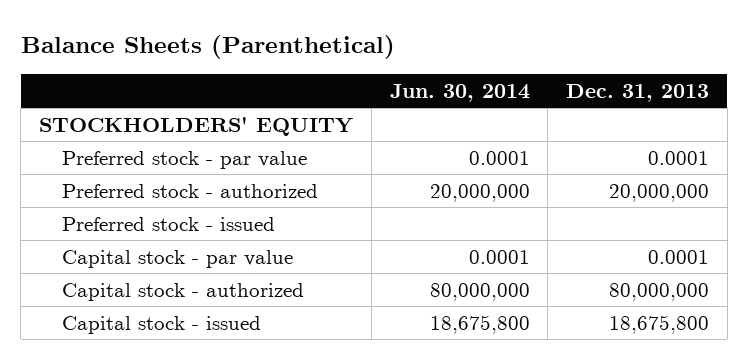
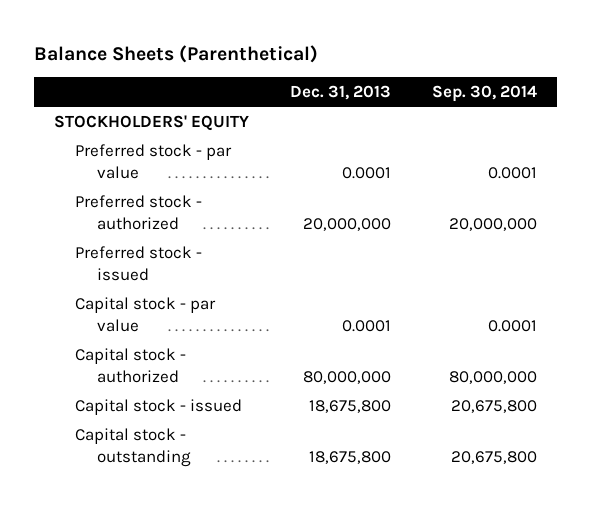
- | Jun. 30, 2014 | Dec. 31, 2013
+ | Dec. 31, 2013 | Sep. 30, 2014
+ Capital stock - outstanding | 18,675,800 | 20,675,800

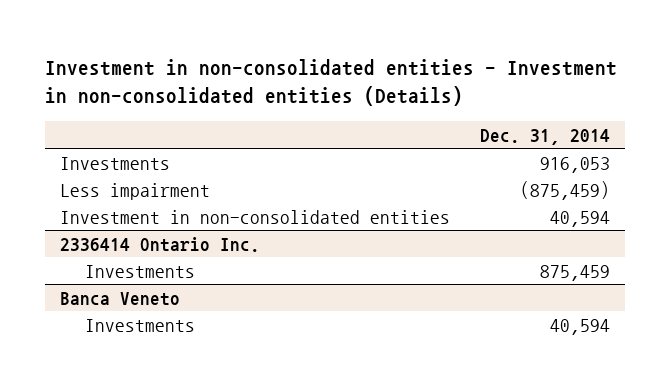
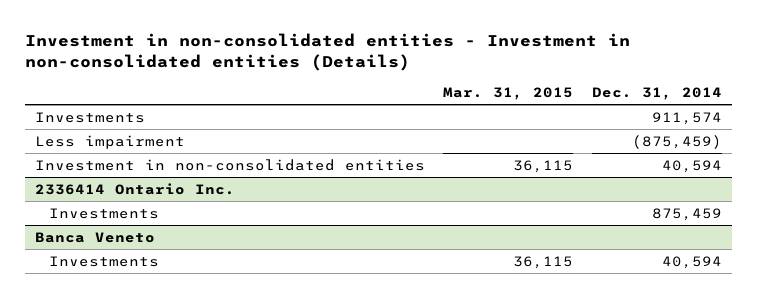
- | Dec. 31, 2014
+ | Mar. 31, 2015 | Dec. 31, 2014
- Investments | 916,053
+ Investments | | 911,574

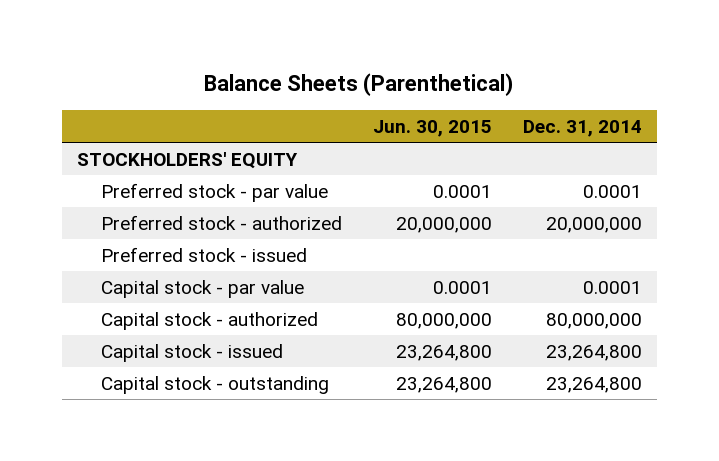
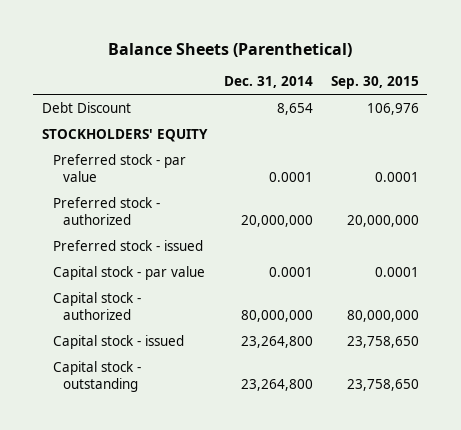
- | Jun. 30, 2015 | Dec. 31, 2014
+ | Dec. 31, 2014 | Sep. 30, 2015
+ Debt Discount | 8,654 | 106,976

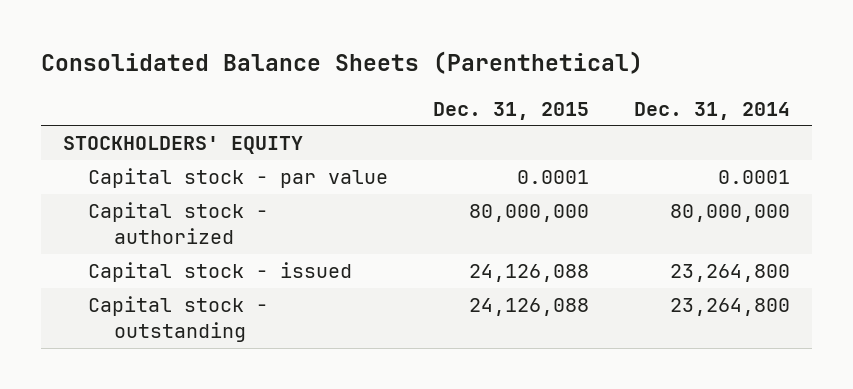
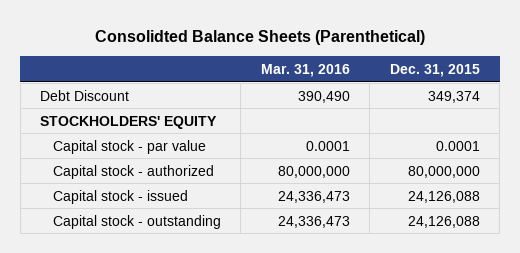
- Consolidated Balance Sheets (Parenthetical)
+ Consolidted Balance Sheets (Parenthetical)
- | Dec. 31, 2015 | Dec. 31, 2014
+ | Mar. 31, 2016 | Dec. 31, 2015
+ Debt Discount | 390,490 | 349,374

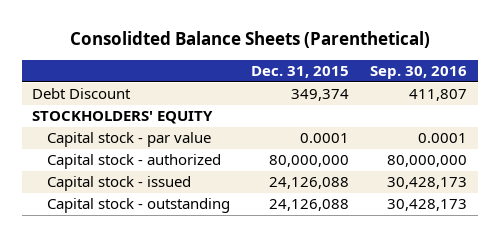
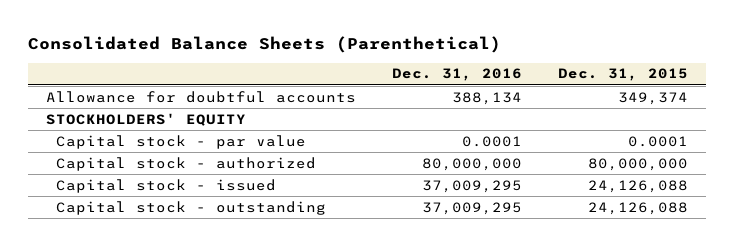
- Consolidted Balance Sheets (Parenthetical)
+ Consolidated Balance Sheets (Parenthetical)
- | Dec. 31, 2015 | Sep. 30, 2016
+ | Dec. 31, 2016 | Dec. 31, 2015
- Debt Discount | 349,374 | 411,807
+ Allowance for doubtful accounts | 388,134 | 349,374

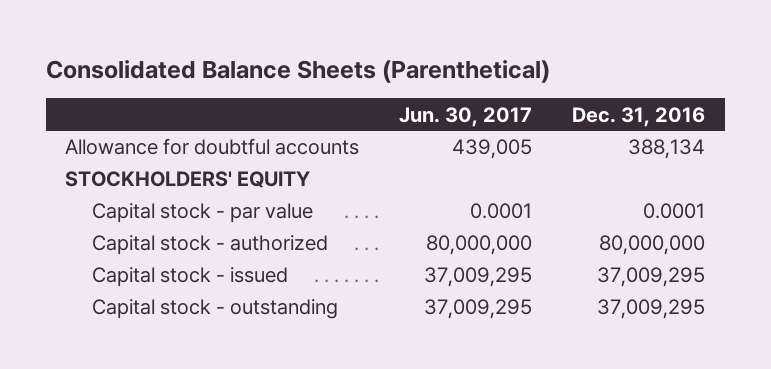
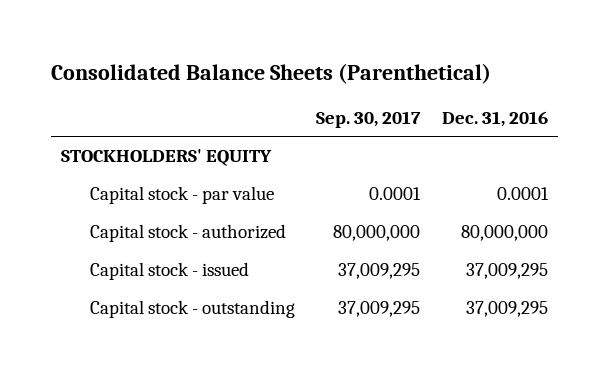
- | Jun. 30, 2017 | Dec. 31, 2016
+ | Sep. 30, 2017 | Dec. 31, 2016
- Allowance for doubtful accounts | 439,005 | 388,134

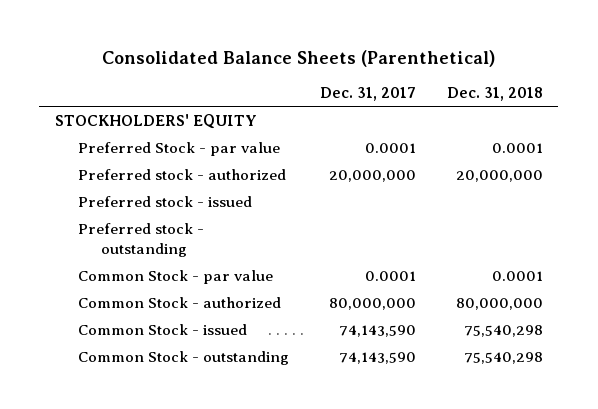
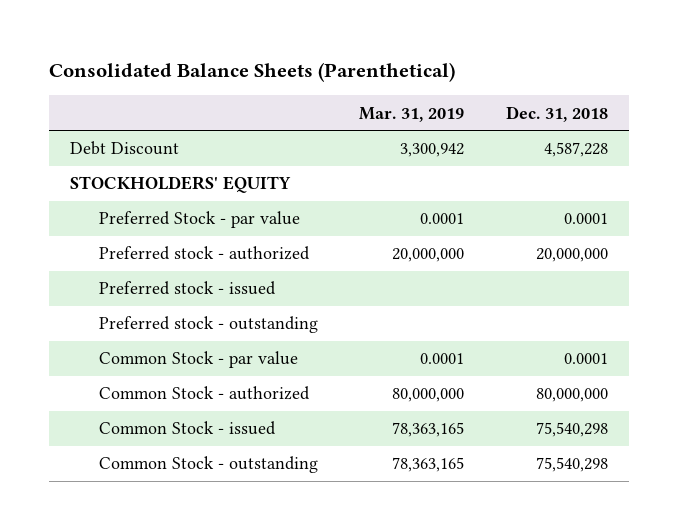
- | Dec. 31, 2017 | Dec. 31, 2018
+ | Mar. 31, 2019 | Dec. 31, 2018
+ Debt Discount | 3,300,942 | 4,587,228

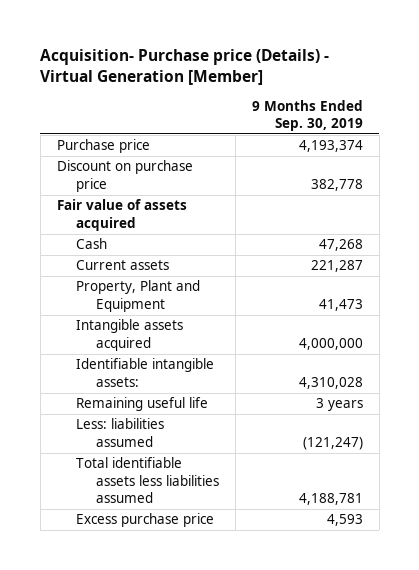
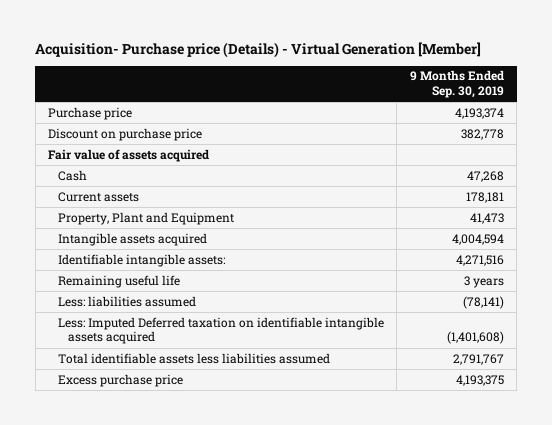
- Current assets | 221,287
+ Current assets | 178,181
- Intangible assets acquired | 4,000,000
- Identifiable intangible assets: | 4,310,028
+ Intangible assets acquired | 4,004,594
+ Identifiable intangible assets: | 4,271,516
- Less: liabilities assumed | (121,247)
- Total identifiable assets less liabilities assumed | 4,188,781
- Excess purchase price | 4,593
+ Less: liabilities assumed | (78,141)
+ Less: Imputed Deferred taxation on identifiable intangible assets acquired | (1,401,608)
+ Total identifiable assets less liabilities assumed | 2,791,767
+ Excess purchase price | 4,193,375

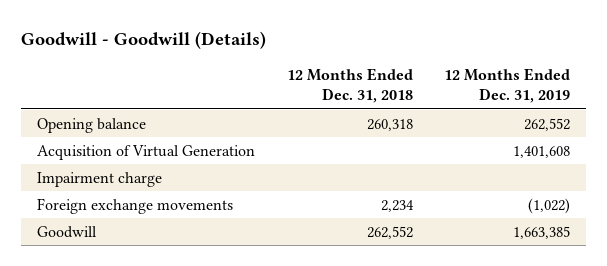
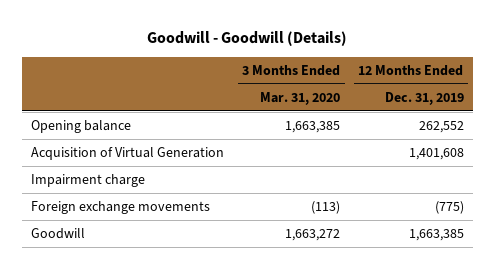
- | 12 Months Ended Dec. 31, 2018 | 12 Months Ended Dec. 31, 2019
+ | 3 Months Ended Mar. 31, 2020 | 12 Months Ended Dec. 31, 2019
- Foreign exchange movements | 2,234 | (1,022)
+ Foreign exchange movements | (113) | (775)

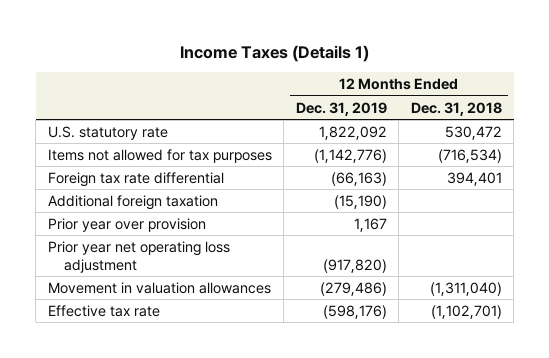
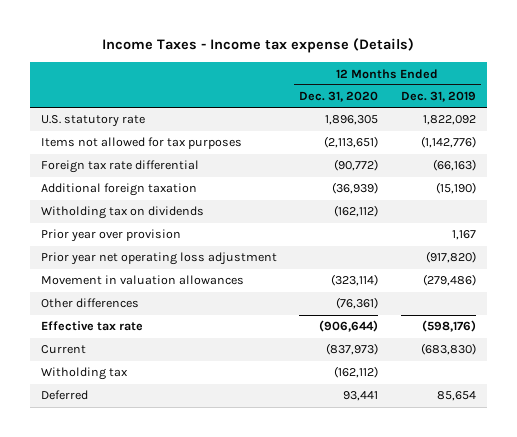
- Income Taxes (Details 1)
+ Income Taxes - Income tax expense (Details)
- | 12 Months Ended Dec. 31, 2019 | 12 Months Ended Dec. 31, 2018
+ | 12 Months Ended Dec. 31, 2020 | 12 Months Ended Dec. 31, 2019
+ Witholding tax on dividends | (162,112) |
+ Other differences | (76,361) |
+ Current | (837,973) | (683,830)
+ Witholding tax | (162,112) |
+ Deferred | 93,441 | 85,654

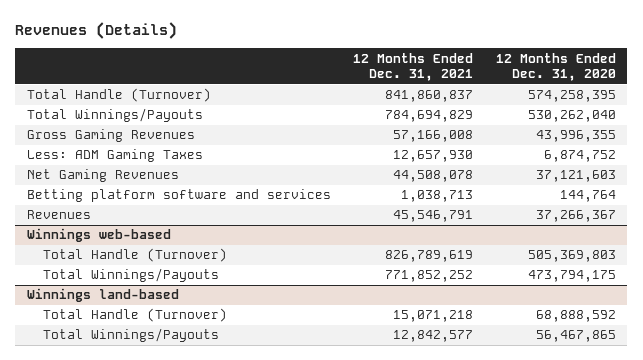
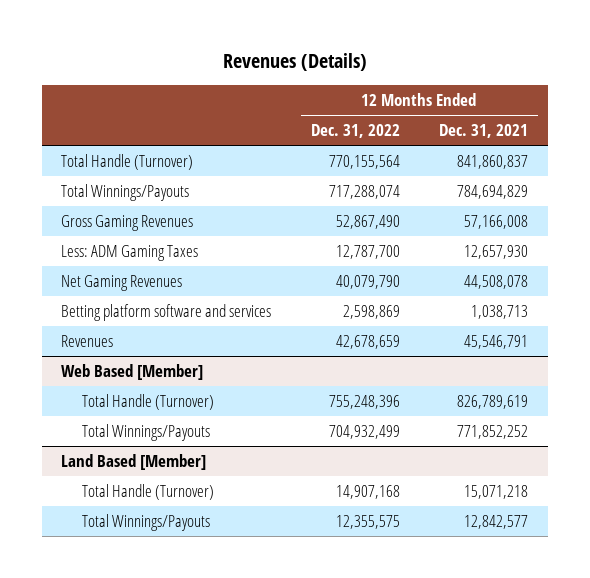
- | 12 Months Ended Dec. 31, 2021 | 12 Months Ended Dec. 31, 2020
+ | 12 Months Ended Dec. 31, 2022 | 12 Months Ended Dec. 31, 2021
- Winnings web-based
+ Web Based [Member]
- Winnings land-based
+ Land Based [Member]

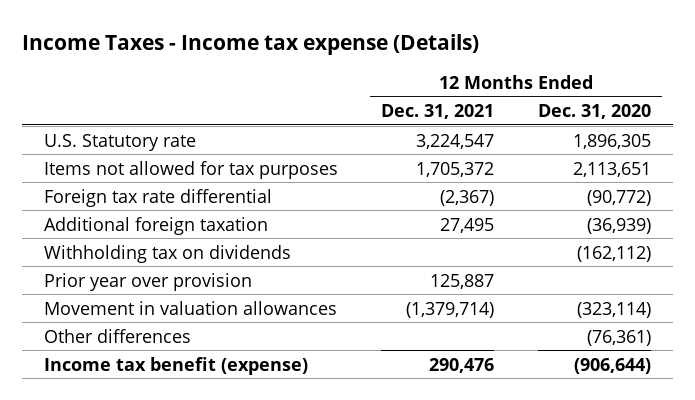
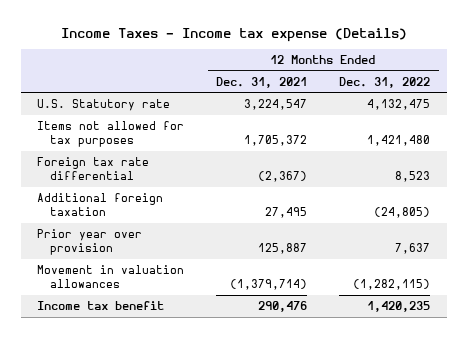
- | 12 Months Ended Dec. 31, 2021 | 12 Months Ended Dec. 31, 2020
+ | 12 Months Ended Dec. 31, 2021 | 12 Months Ended Dec. 31, 2022
- Withholding tax on dividends | | (162,112)
- Other differences | | (76,361)
- Income tax benefit (expense) | 290,476 | (906,644)
+ Income tax benefit | 290,476 | 1,420,235

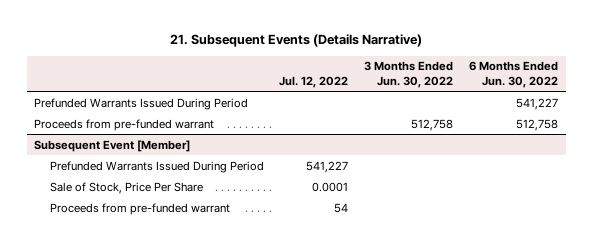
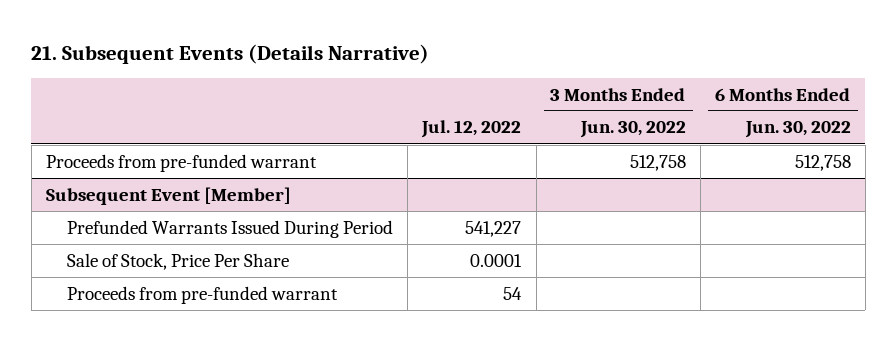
- Prefunded Warrants Issued During Period | | | 541,227

